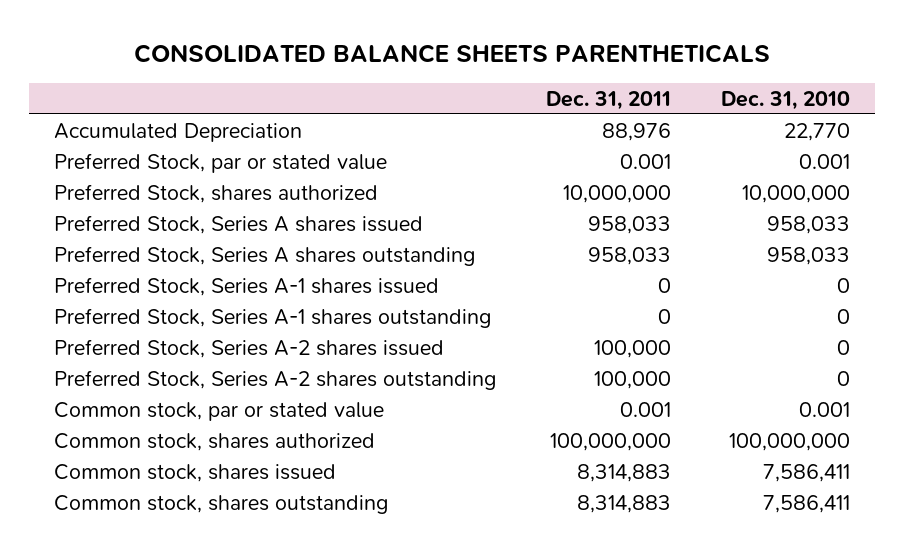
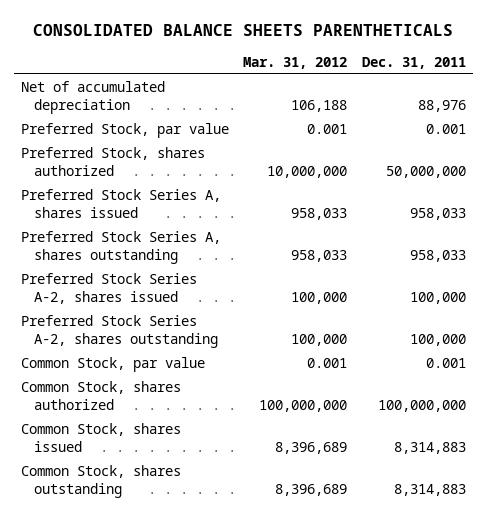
- | Dec. 31, 2011 | Dec. 31, 2010
+ | Mar. 31, 2012 | Dec. 31, 2011
- Accumulated Depreciation | 88,976 | 22,770
- Preferred Stock, par or stated value | 0.001 | 0.001
- Preferred Stock, shares authorized | 10,000,000 | 10,000,000
- Preferred Stock, Series A shares issued | 958,033 | 958,033
- Preferred Stock, Series A shares outstanding | 958,033 | 958,033
- Preferred Stock, Series A-1 shares issued | 0 | 0
- Preferred Stock, Series A-1 shares outstanding | 0 | 0
- Preferred Stock, Series A-2 shares issued | 100,000 | 0
- Preferred Stock, Series A-2 shares outstanding | 100,000 | 0
- Common stock, par or stated value | 0.001 | 0.001
- Common stock, shares authorized | 100,000,000 | 100,000,000
- Common stock, shares issued | 8,314,883 | 7,586,411
- Common stock, shares outstanding | 8,314,883 | 7,586,411
+ Net of accumulated depreciation | 106,188 | 88,976
+ Preferred Stock, par value | 0.001 | 0.001
+ Preferred Stock, shares authorized | 10,000,000 | 50,000,000
+ Preferred Stock Series A, shares issued | 958,033 | 958,033
+ Preferred Stock Series A, shares outstanding | 958,033 | 958,033
+ Preferred Stock Series A-2, shares issued | 100,000 | 100,000
+ Preferred Stock Series A-2, shares outstanding | 100,000 | 100,000
+ Common Stock, par value | 0.001 | 0.001
+ Common Stock, shares authorized | 100,000,000 | 100,000,000
+ Common Stock, shares issued | 8,396,689 | 8,314,883
+ Common Stock, shares outstanding | 8,396,689 | 8,314,883

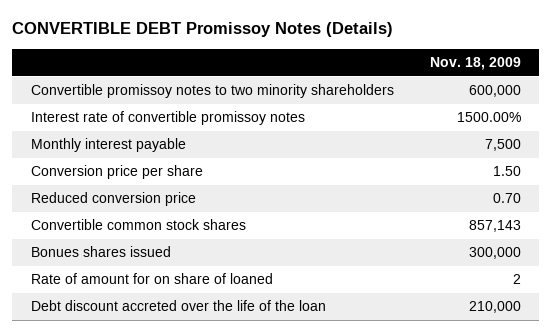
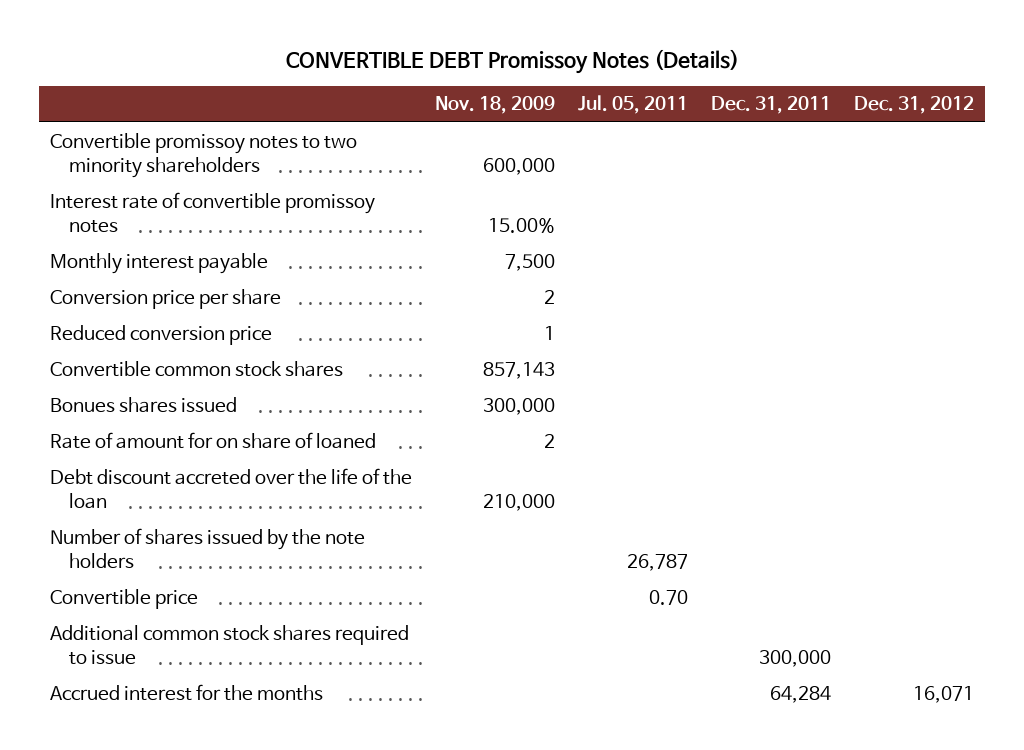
- | Nov. 18, 2009
+ | Nov. 18, 2009 | Jul. 05, 2011 | Dec. 31, 2011 | Dec. 31, 2012
- Interest rate of convertible promissoy notes | 1500.00%
+ Interest rate of convertible promissoy notes | 15.00% | | |
- Conversion price per share | 1.50
- Reduced conversion price | 0.70
+ Conversion price per share | 2 | | |
+ Reduced conversion price | 1 | | |
+ Number of shares issued by the note holders | | 26,787 | |
+ Convertible price | | 0.70 | |
+ Additional common stock shares required to issue | | | 300,000 |
+ Accrued interest for the months | | | 64,284 | 16,071

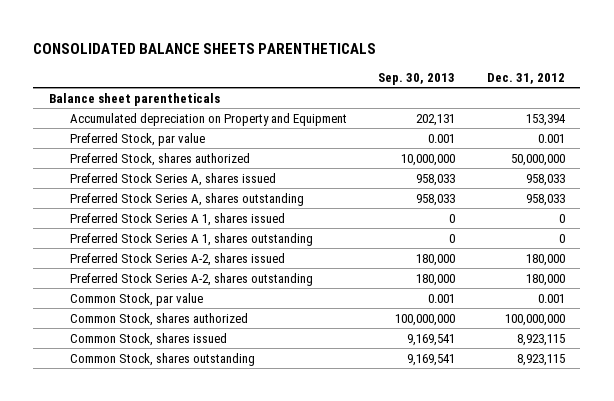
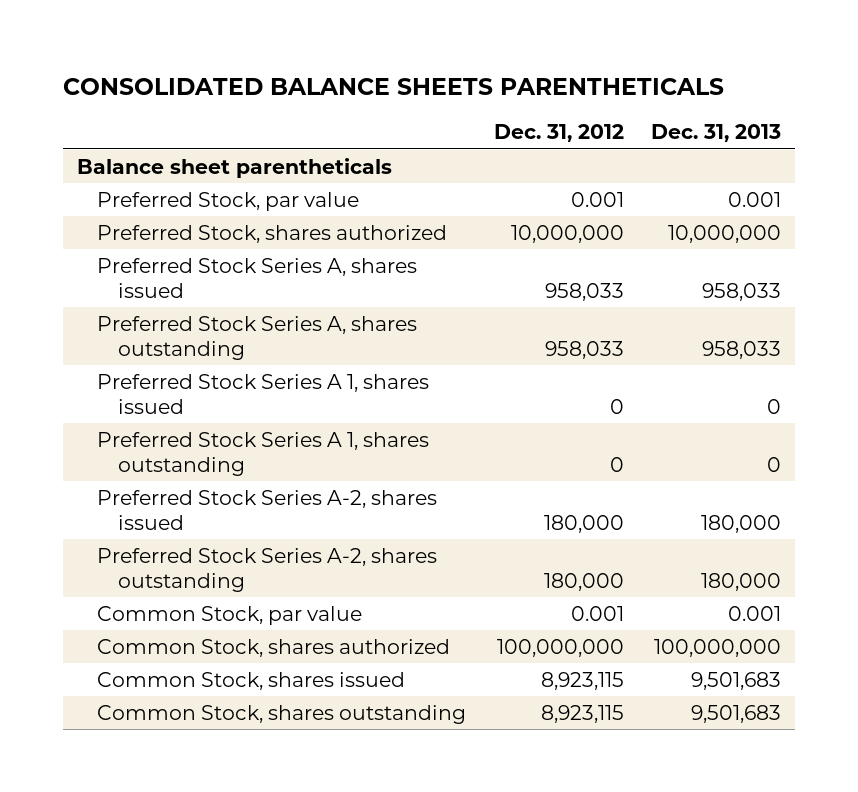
- | Sep. 30, 2013 | Dec. 31, 2012
+ | Dec. 31, 2012 | Dec. 31, 2013
- Accumulated depreciation on Property and Equipment | 202,131 | 153,394
- Preferred Stock, shares authorized | 10,000,000 | 50,000,000
+ Preferred Stock, shares authorized | 10,000,000 | 10,000,000

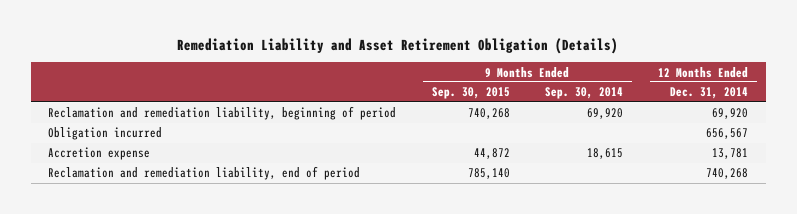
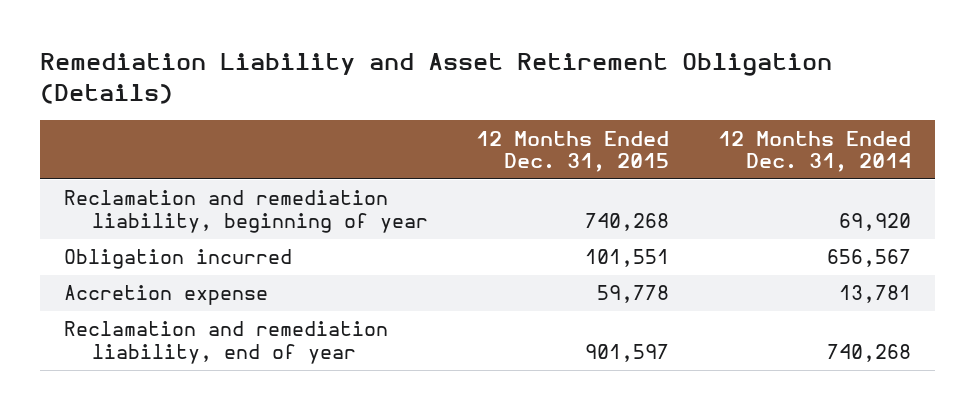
- | 9 Months Ended Sep. 30, 2015 | 9 Months Ended Sep. 30, 2014 | 12 Months Ended Dec. 31, 2014
+ | 12 Months Ended Dec. 31, 2015 | 12 Months Ended Dec. 31, 2014
- Reclamation and remediation liability, beginning of period | 740,268 | 69,920 | 69,920
+ Reclamation and remediation liability, beginning of year | 740,268 | 69,920
- Reclamation and remediation liability, end of period | 785,140 | | 740,268
+ Reclamation and remediation liability, end of year | 901,597 | 740,268

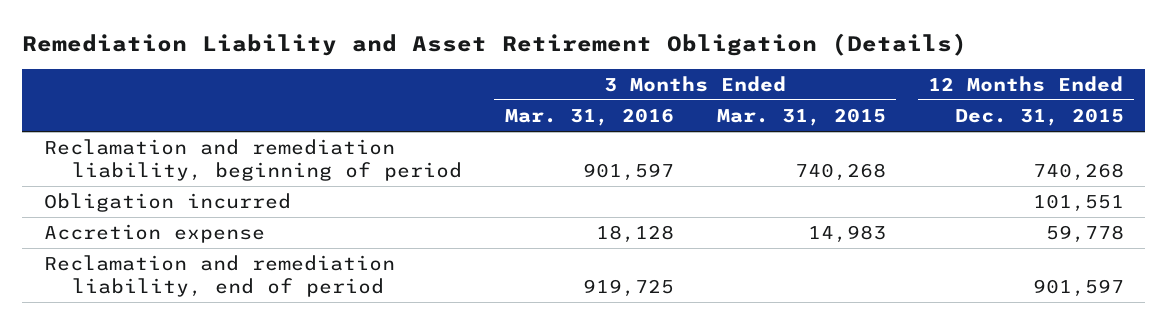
- | 12 Months Ended Dec. 31, 2015 | 12 Months Ended Dec. 31, 2014
+ | 3 Months Ended Mar. 31, 2016 | 3 Months Ended Mar. 31, 2015 | 12 Months Ended Dec. 31, 2015
- Reclamation and remediation liability, beginning of year | 740,268 | 69,920
+ Reclamation and remediation liability, beginning of period | 901,597 | 740,268 | 740,268
- Reclamation and remediation liability, end of year | 901,597 | 740,268
+ Reclamation and remediation liability, end of period | 919,725 | | 901,597

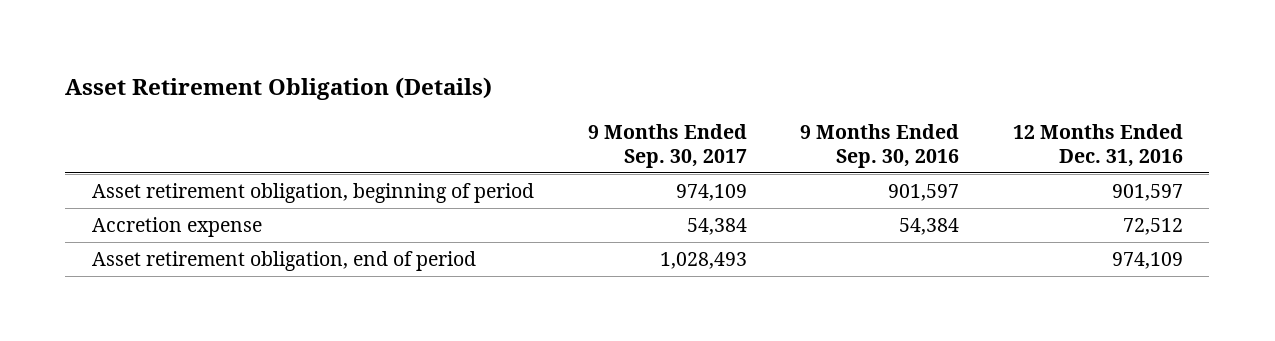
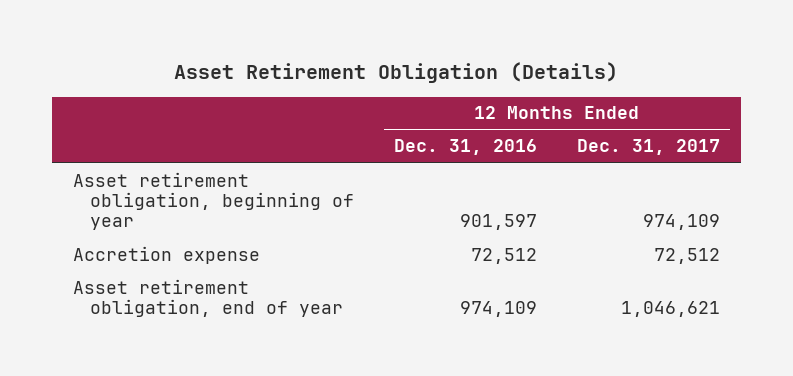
- | 9 Months Ended Sep. 30, 2017 | 9 Months Ended Sep. 30, 2016 | 12 Months Ended Dec. 31, 2016
+ | 12 Months Ended Dec. 31, 2016 | 12 Months Ended Dec. 31, 2017
- Asset retirement obligation, beginning of period | 974,109 | 901,597 | 901,597
+ Asset retirement obligation, beginning of year | 901,597 | 974,109
- Asset retirement obligation, end of period | 1,028,493 | | 974,109
+ Asset retirement obligation, end of year | 974,109 | 1,046,621

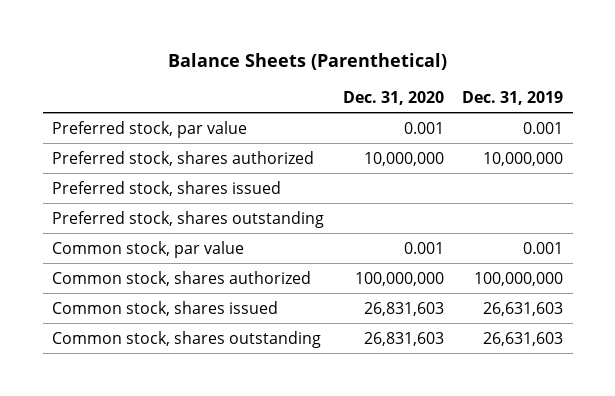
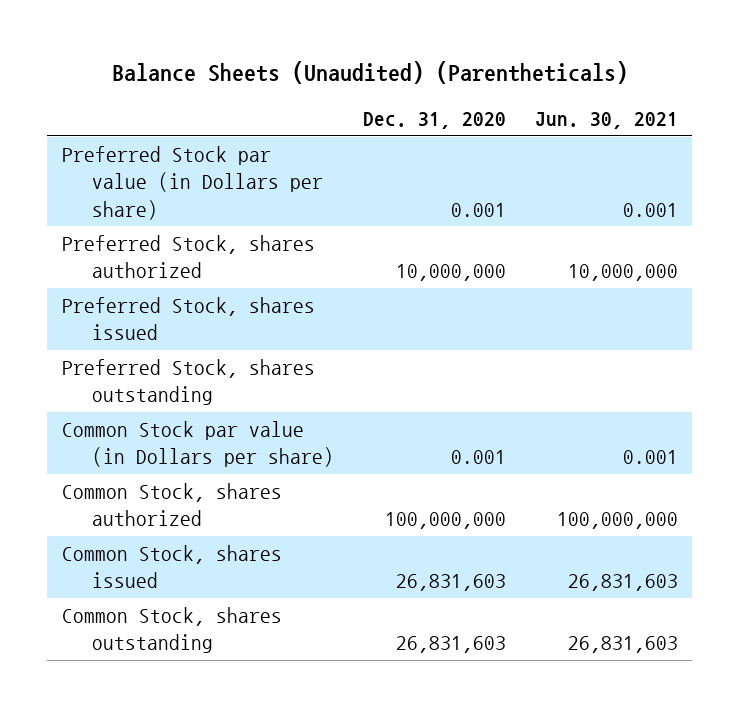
- Balance Sheets (Parenthetical)
+ Balance Sheets (Unaudited) (Parentheticals)
- | Dec. 31, 2020 | Dec. 31, 2019
+ | Dec. 31, 2020 | Jun. 30, 2021
- Preferred stock, par value | 0.001 | 0.001
- Preferred stock, shares authorized | 10,000,000 | 10,000,000
- Preferred stock, shares issued
- Preferred stock, shares outstanding
- Common stock, par value | 0.001 | 0.001
- Common stock, shares authorized | 100,000,000 | 100,000,000
- Common stock, shares issued | 26,831,603 | 26,631,603
- Common stock, shares outstanding | 26,831,603 | 26,631,603
+ Preferred Stock par value (in Dollars per share) | 0.001 | 0.001
+ Preferred Stock, shares authorized | 10,000,000 | 10,000,000
+ Preferred Stock, shares issued
+ Preferred Stock, shares outstanding
+ Common Stock par value (in Dollars per share) | 0.001 | 0.001
+ Common Stock, shares authorized | 100,000,000 | 100,000,000
+ Common Stock, shares issued | 26,831,603 | 26,831,603
+ Common Stock, shares outstanding | 26,831,603 | 26,831,603

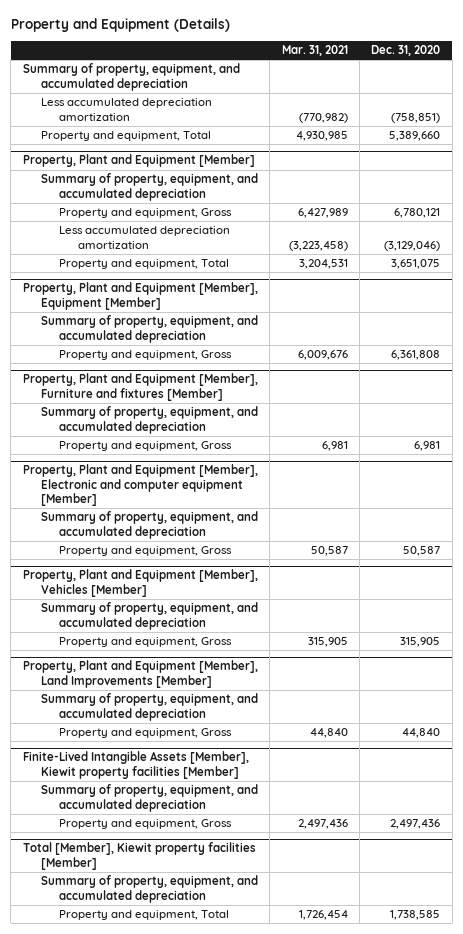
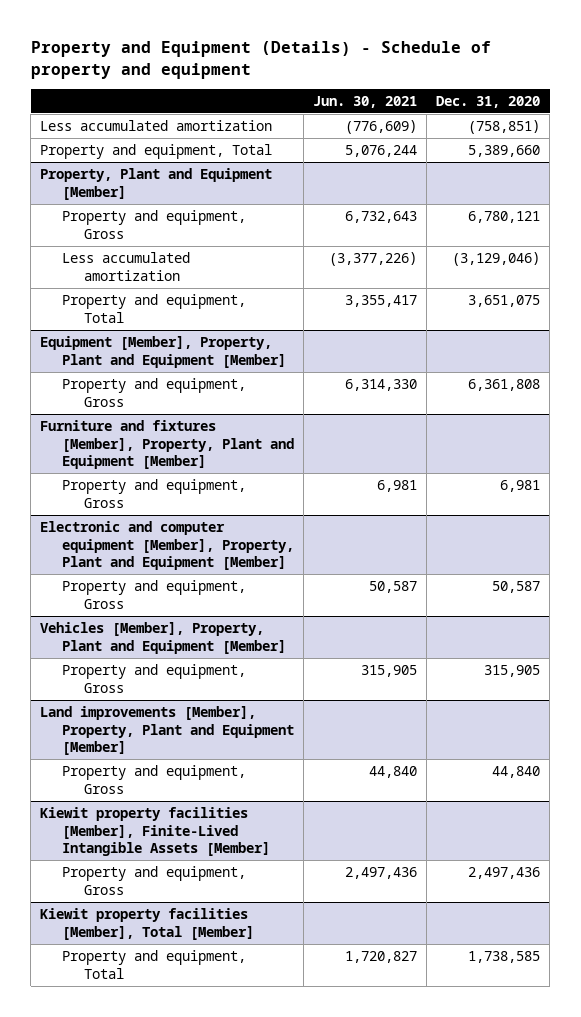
- Property and Equipment (Details)
+ Property and Equipment (Details) - Schedule of property and equipment
- | Mar. 31, 2021 | Dec. 31, 2020
+ | Jun. 30, 2021 | Dec. 31, 2020
- Summary of property, equipment, and accumulated depreciation
- Less accumulated depreciation amortization | (770,982) | (758,851)
+ Less accumulated amortization | (776,609) | (758,851)
@ Property, Plant and Equipment [Member]
- Summary of property, equipment, and accumulated depreciation
- Less accumulated depreciation amortization | (3,223,458) | (3,129,046)
+ Less accumulated amortization | (3,377,226) | (3,129,046)
- Property, Plant and Equipment [Member], Equipment [Member]
- Summary of property, equipment, and accumulated depreciation
+ Equipment [Member], Property, Plant and Equipment [Member]
- Property, Plant and Equipment [Member], Furniture and fixtures [Member]
- Summary of property, equipment, and accumulated depreciation
+ Furniture and fixtures [Member], Property, Plant and Equipment [Member]
- Property, Plant and Equipment [Member], Electronic and computer equipment [Member]
- Summary of property, equipment, and accumulated depreciation
+ Electronic and computer equipment [Member], Property, Plant and Equipment [Member]
- Property, Plant and Equipment [Member], Vehicles [Member]
- Summary of property, equipment, and accumulated depreciation
+ Vehicles [Member], Property, Plant and Equipment [Member]
- Property, Plant and Equipment [Member], Land Improvements [Member]
- Summary of property, equipment, and accumulated depreciation
+ Land improvements [Member], Property, Plant and Equipment [Member]
- Finite-Lived Intangible Assets [Member], Kiewit property facilities [Member]
- Summary of property, equipment, and accumulated depreciation
+ Kiewit property facilities [Member], Finite-Lived Intangible Assets [Member]
- Total [Member], Kiewit property facilities [Member]
- Summary of property, equipment, and accumulated depreciation
+ Kiewit property facilities [Member], Total [Member]

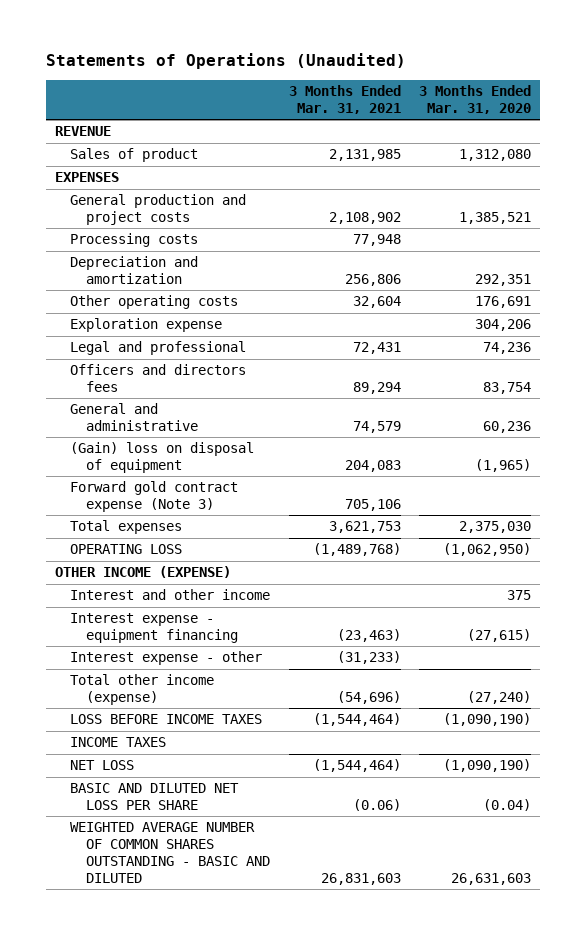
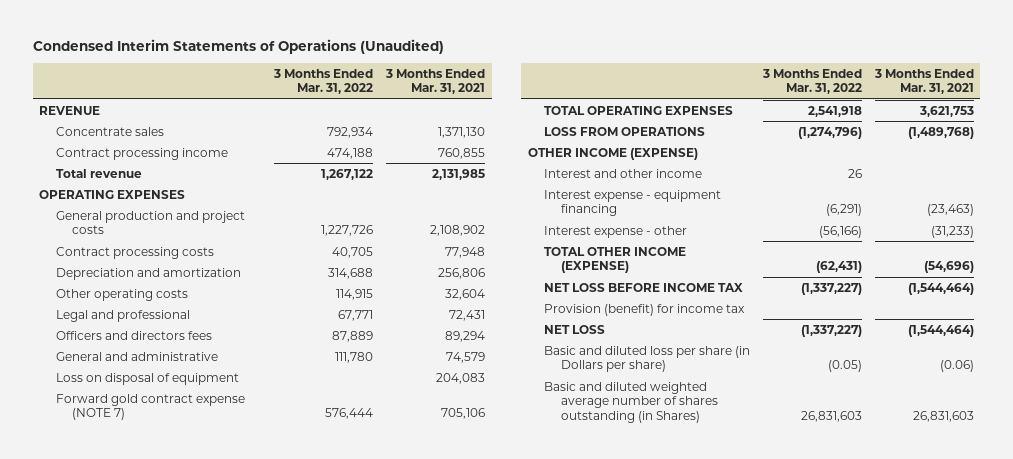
- Statements of Operations (Unaudited)
+ Condensed Interim Statements of Operations (Unaudited)
- | 3 Months Ended Mar. 31, 2021 | 3 Months Ended Mar. 31, 2020
+ | 3 Months Ended Mar. 31, 2022 | 3 Months Ended Mar. 31, 2021
- Sales of product | 2,131,985 | 1,312,080
- EXPENSES
+ Concentrate sales | 792,934 | 1,371,130
+ Contract processing income | 474,188 | 760,855
+ Total revenue | 1,267,122 | 2,131,985
+ OPERATING EXPENSES
- Processing costs | 77,948 |
+ Contract processing costs | 40,705 | 77,948
- Exploration expense | | 304,206
- (Gain) loss on disposal of equipment | 204,083 | (1,965)
- Forward gold contract expense (Note 3) | 705,106 |
- Total expenses | 3,621,753 | 2,375,030
- OPERATING LOSS | (1,489,768) | (1,062,950)
+ Loss on disposal of equipment | | 204,083
+ Forward gold contract expense (NOTE 7) | 576,444 | 705,106
+ TOTAL OPERATING EXPENSES | 2,541,918 | 3,621,753
+ LOSS FROM OPERATIONS | (1,274,796) | (1,489,768)
- Total other income (expense) | (54,696) | (27,240)
- LOSS BEFORE INCOME TAXES | (1,544,464) | (1,090,190)
- INCOME TAXES
+ TOTAL OTHER INCOME (EXPENSE) | (62,431) | (54,696)
+ NET LOSS BEFORE INCOME TAX | (1,337,227) | (1,544,464)
+ Provision (benefit) for income tax
- BASIC AND DILUTED NET LOSS PER SHARE | (0.06) | (0.04)
- WEIGHTED AVERAGE NUMBER OF COMMON SHARES OUTSTANDING - BASIC AND DILUTED | 26,831,603 | 26,631,603
+ Basic and diluted loss per share (in Dollars per share) | (0.05) | (0.06)
+ Basic and diluted weighted average number of shares outstanding (in Shares) | 26,831,603 | 26,831,603

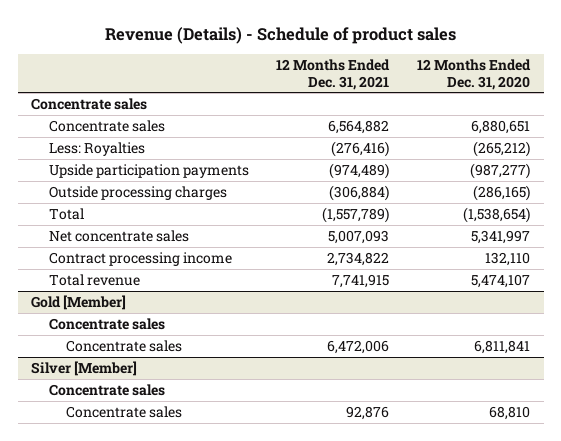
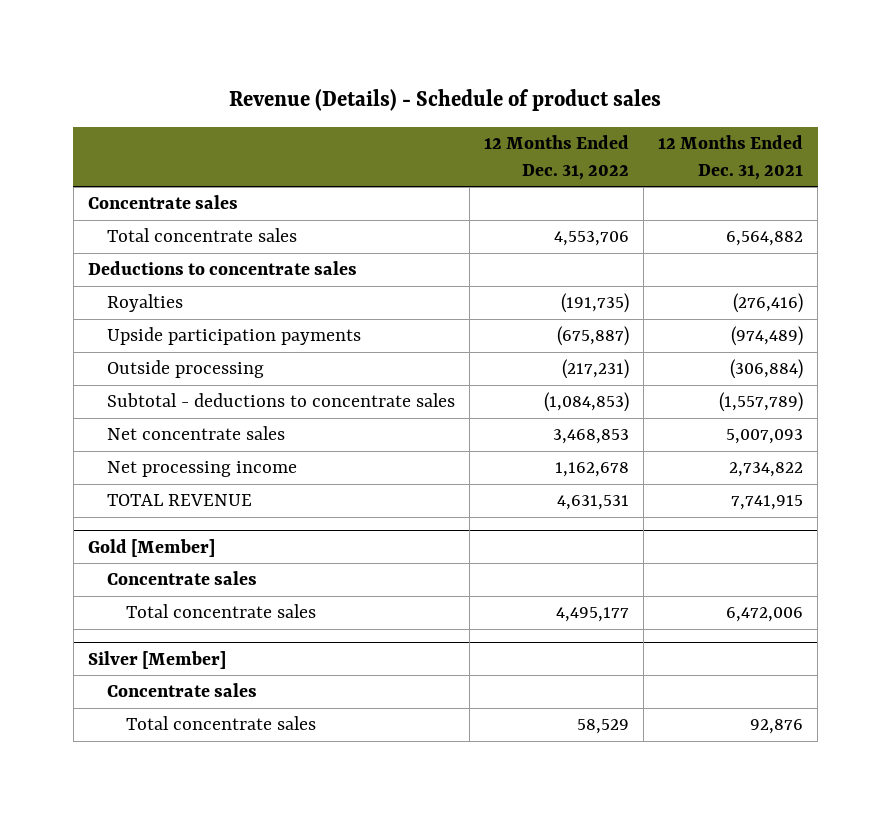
- | 12 Months Ended Dec. 31, 2021 | 12 Months Ended Dec. 31, 2020
+ | 12 Months Ended Dec. 31, 2022 | 12 Months Ended Dec. 31, 2021
- Concentrate sales | 6,564,882 | 6,880,651
- Less: Royalties | (276,416) | (265,212)
+ Total concentrate sales | 4,553,706 | 6,564,882
+ Deductions to concentrate sales
+ Royalties | (191,735) | (276,416)
- Outside processing charges | (306,884) | (286,165)
- Total | (1,557,789) | (1,538,654)
+ Outside processing | (217,231) | (306,884)
+ Subtotal - deductions to concentrate sales | (1,084,853) | (1,557,789)
- Contract processing income | 2,734,822 | 132,110
- Total revenue | 7,741,915 | 5,474,107
+ Net processing income | 1,162,678 | 2,734,822
+ TOTAL REVENUE | 4,631,531 | 7,741,915
@ Gold [Member]
- Concentrate sales | 6,472,006 | 6,811,841
+ Total concentrate sales | 4,495,177 | 6,472,006
@ Silver [Member]
- Concentrate sales | 92,876 | 68,810
+ Total concentrate sales | 58,529 | 92,876

